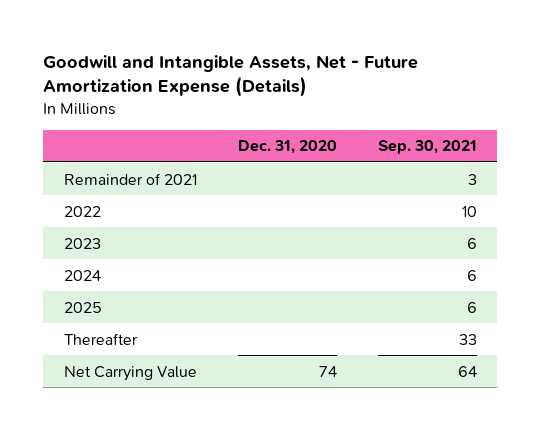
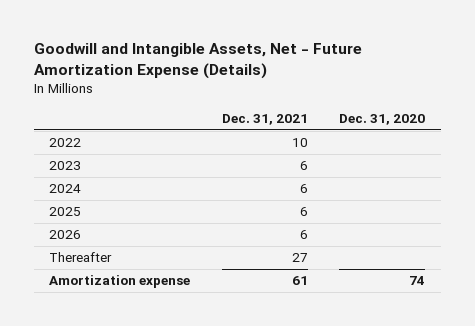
- | Dec. 31, 2020 | Sep. 30, 2021
+ | Dec. 31, 2021 | Dec. 31, 2020
- Remainder of 2021 | | 3
+ 2026 | 6 |
- Net Carrying Value | 74 | 64
+ Amortization expense | 61 | 74

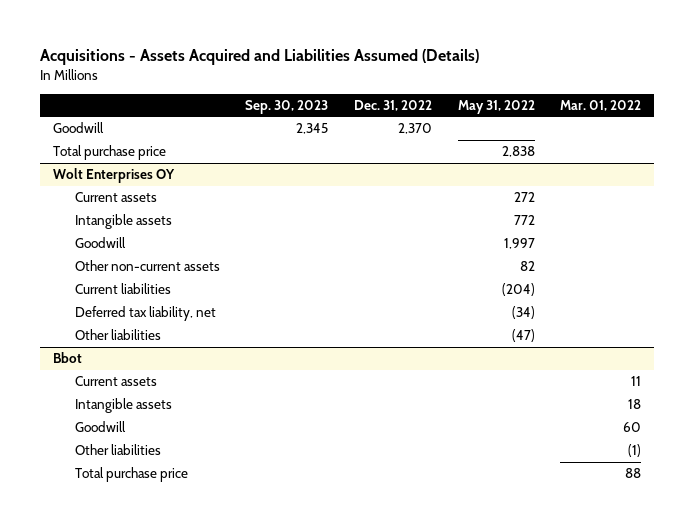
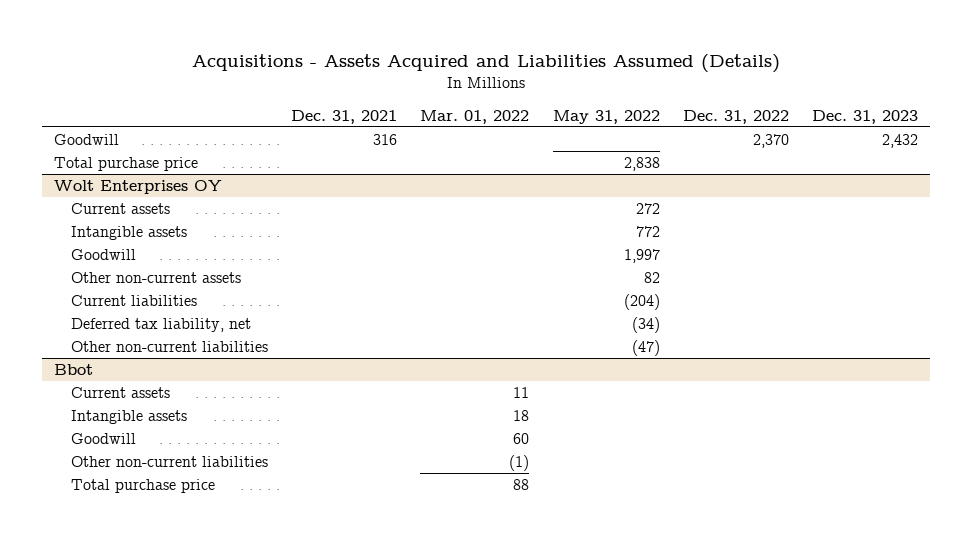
- | Sep. 30, 2023 | Dec. 31, 2022 | May 31, 2022 | Mar. 01, 2022
+ | Dec. 31, 2021 | Mar. 01, 2022 | May 31, 2022 | Dec. 31, 2022 | Dec. 31, 2023
@ Wolt Enterprises OY
- Other liabilities | | | (47) |
+ Other non-current liabilities | | | (47) | |
@ Bbot
- Other liabilities | | | | (1)
+ Other non-current liabilities | | (1) | | |

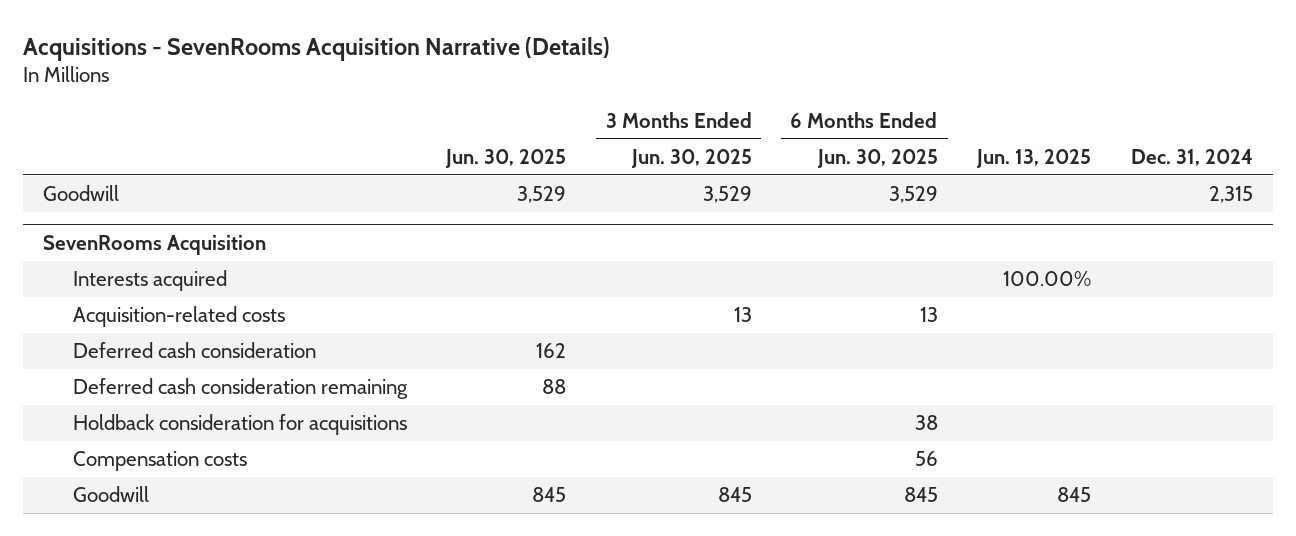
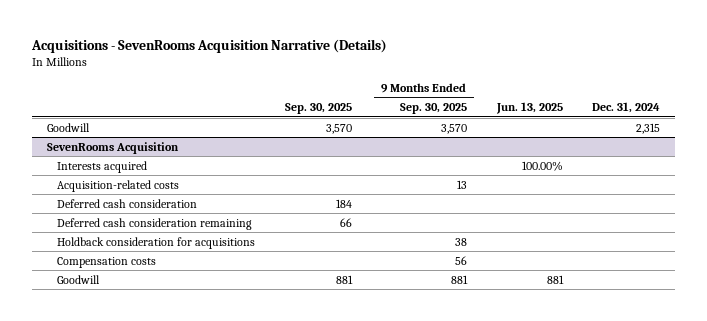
- | Jun. 30, 2025 | 3 Months Ended Jun. 30, 2025 | 6 Months Ended Jun. 30, 2025 | Jun. 13, 2025 | Dec. 31, 2024
+ | Sep. 30, 2025 | 9 Months Ended Sep. 30, 2025 | Jun. 13, 2025 | Dec. 31, 2024
@ SevenRooms Acquisition
- Goodwill | 845 | 845 | 845 | 845 |
+ Goodwill | 881 | 881 | 881 |

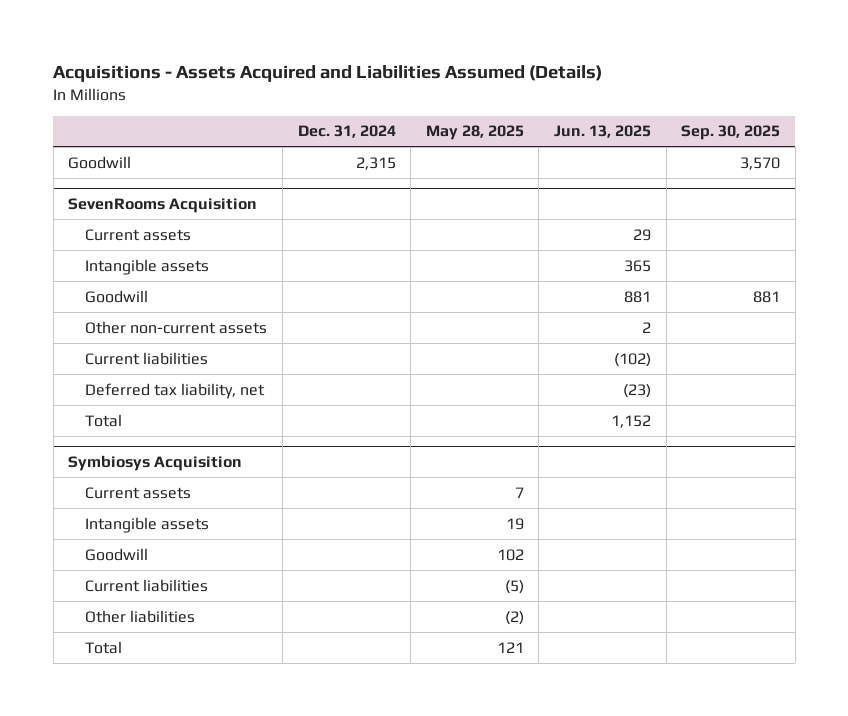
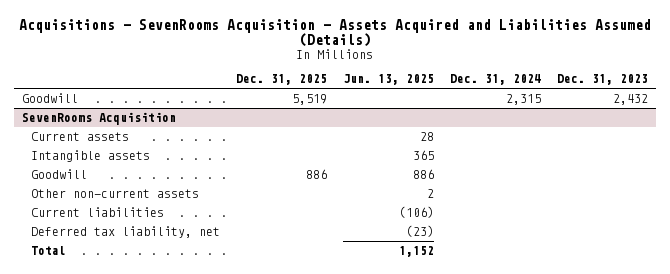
- Acquisitions - Assets Acquired and Liabilities Assumed (Details)
+ Acquisitions - SevenRooms Acquisition - Assets Acquired and Liabilities Assumed (Details)
- | Dec. 31, 2024 | May 28, 2025 | Jun. 13, 2025 | Sep. 30, 2025
+ | Dec. 31, 2025 | Jun. 13, 2025 | Dec. 31, 2024 | Dec. 31, 2023
@ SevenRooms Acquisition
- Current assets | | | 29 |
+ Current assets | | 28 | |
- Goodwill | | | 881 | 881
+ Goodwill | 886 | 886 | |
- Current liabilities | | | (102) |
+ Current liabilities | | (106) | |
- Symbiosys Acquisition
- Current assets | | 7 | |
- Intangible assets | | 19 | |
- Goodwill | | 102 | |
- Current liabilities | | (5) | |
- Other liabilities | | (2) | |
- Total | | 121 | |

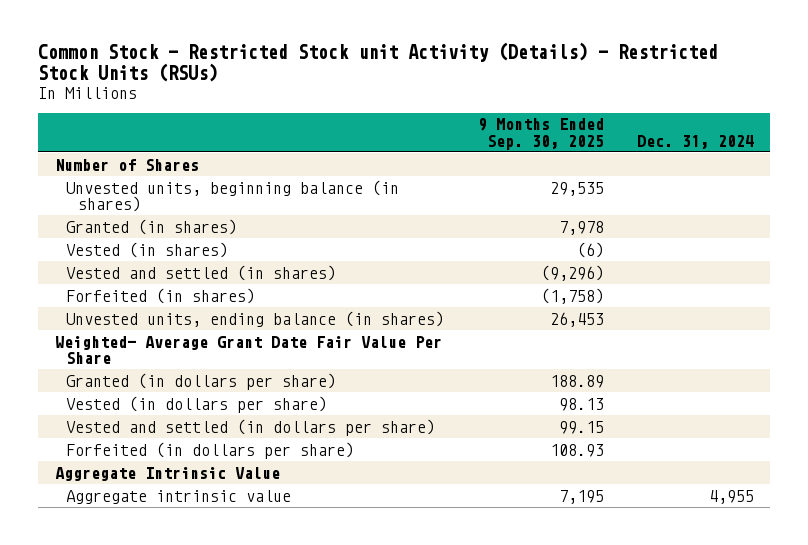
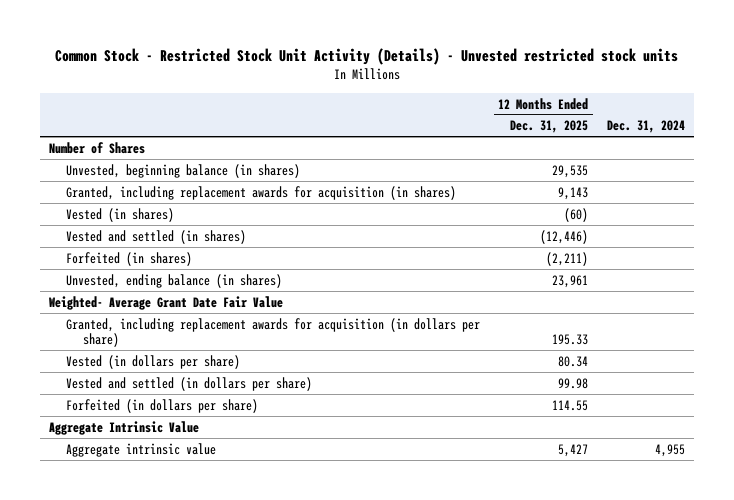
- Common Stock - Restricted Stock unit Activity (Details) - Restricted Stock Units (RSUs)
+ Common Stock - Restricted Stock Unit Activity (Details) - Unvested restricted stock units
- | 9 Months Ended Sep. 30, 2025 | Dec. 31, 2024
+ | 12 Months Ended Dec. 31, 2025 | Dec. 31, 2024
- Unvested units, beginning balance (in shares) | 29,535 |
- Granted (in shares) | 7,978 |
+ Unvested, beginning balance (in shares) | 29,535 |
+ Granted, including replacement awards for acquisition (in shares) | 9,143 |
- Unvested units, ending balance (in shares) | 26,453 |
- Weighted- Average Grant Date Fair Value Per Share
- Granted (in dollars per share) | 188.89 |
+ Unvested, ending balance (in shares) | 23,961 |
+ Weighted- Average Grant Date Fair Value
+ Granted, including replacement awards for acquisition (in dollars per share) | 195.33 |

